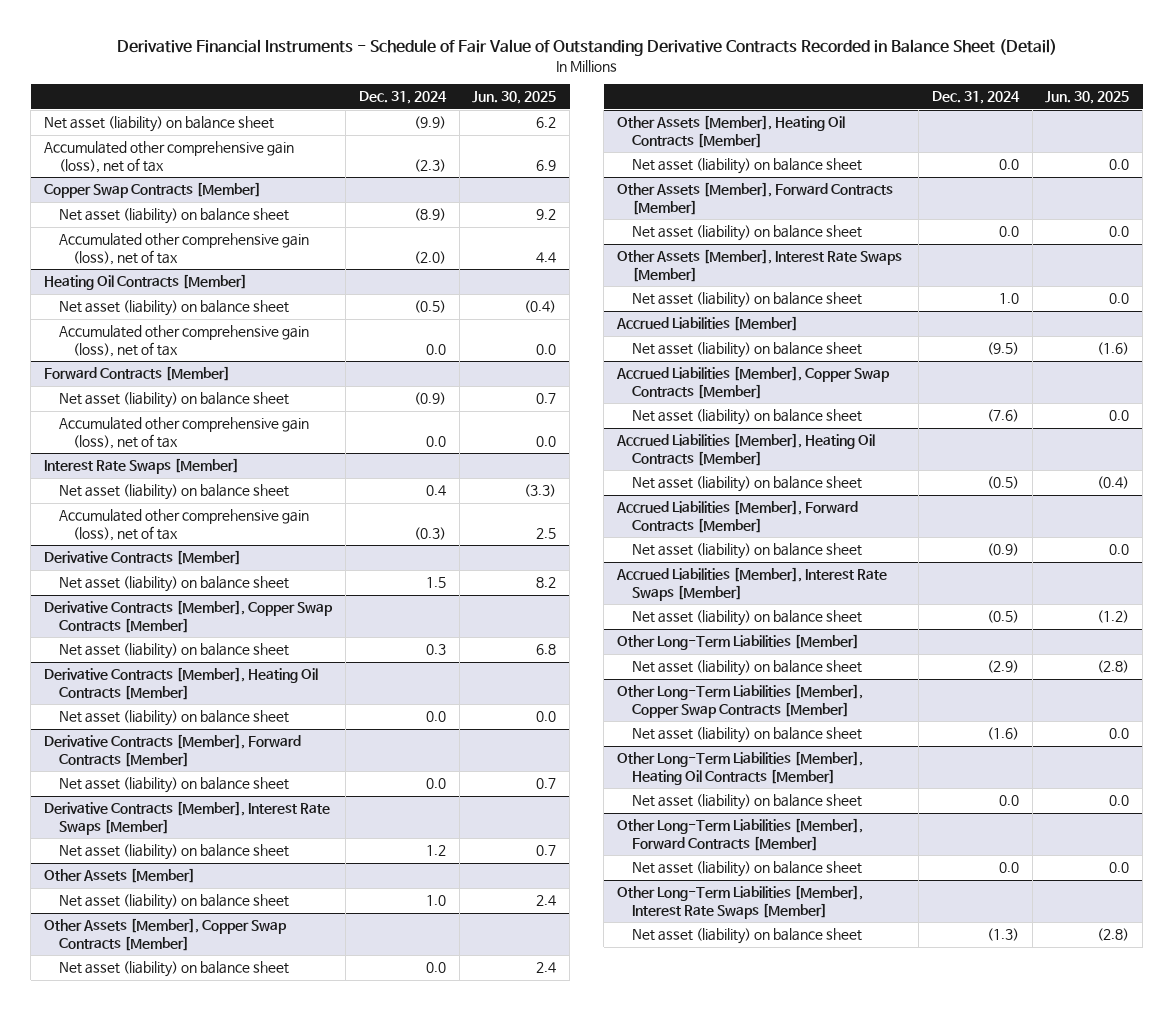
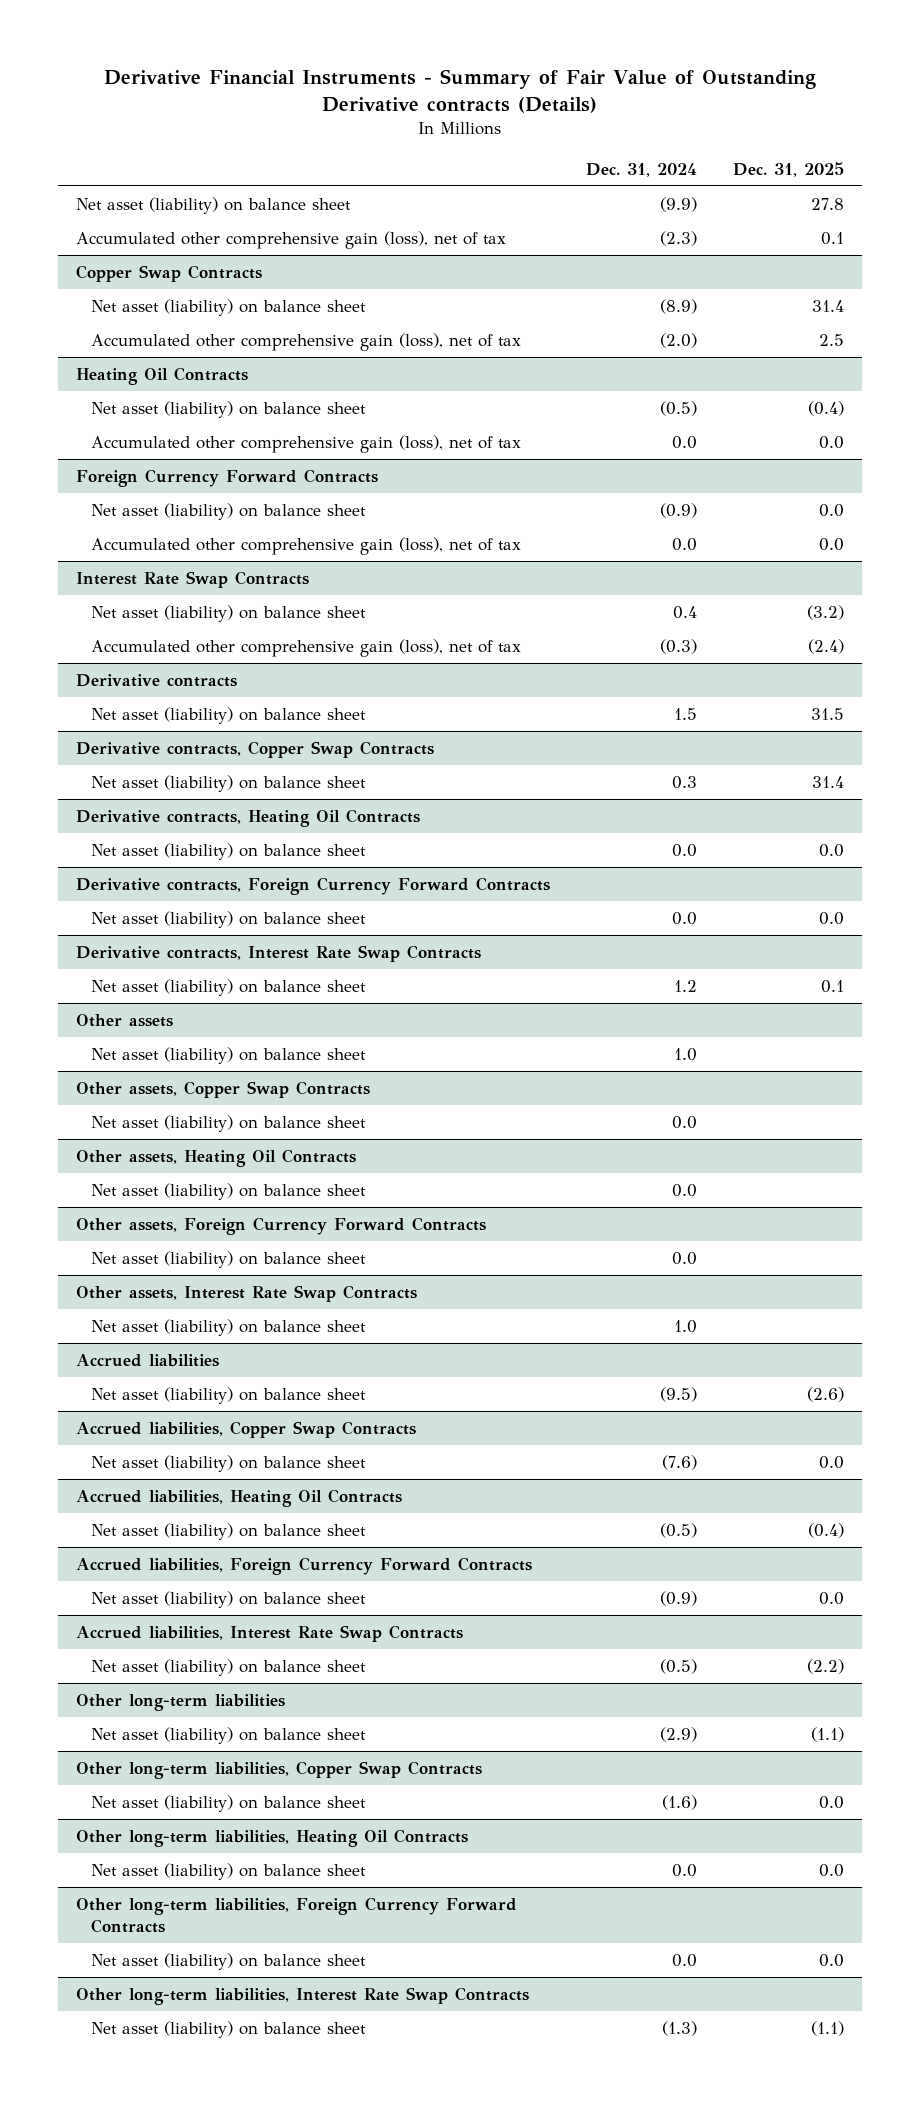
- Derivative Financial Instruments - Schedule of Fair Value of Outstanding Derivative Contracts Recorded in Balance Sheet (Detail)
+ Derivative Financial Instruments - Summary of Fair Value of Outstanding Derivative contracts (Details)
- | Dec. 31, 2024 | Jun. 30, 2025
+ | Dec. 31, 2024 | Dec. 31, 2025
- Copper Swap Contracts [Member]
+ Copper Swap Contracts
- Heating Oil Contracts [Member]
+ Heating Oil Contracts
- Forward Contracts [Member]
+ Foreign Currency Forward Contracts
- Interest Rate Swaps [Member]
+ Interest Rate Swap Contracts
- Derivative Contracts [Member]
+ Derivative contracts
- Derivative Contracts [Member], Copper Swap Contracts [Member]
+ Derivative contracts, Copper Swap Contracts
- Derivative Contracts [Member], Heating Oil Contracts [Member]
+ Derivative contracts, Heating Oil Contracts
- Derivative Contracts [Member], Forward Contracts [Member]
+ Derivative contracts, Foreign Currency Forward Contracts
- Derivative Contracts [Member], Interest Rate Swaps [Member]
+ Derivative contracts, Interest Rate Swap Contracts
- Other Assets [Member]
+ Other assets
- Other Assets [Member], Copper Swap Contracts [Member]
+ Other assets, Copper Swap Contracts
- Other Assets [Member], Heating Oil Contracts [Member]
+ Other assets, Heating Oil Contracts
- Other Assets [Member], Forward Contracts [Member]
+ Other assets, Foreign Currency Forward Contracts
- Other Assets [Member], Interest Rate Swaps [Member]
+ Other assets, Interest Rate Swap Contracts
- Accrued Liabilities [Member]
+ Accrued liabilities
- Accrued Liabilities [Member], Copper Swap Contracts [Member]
+ Accrued liabilities, Copper Swap Contracts
- Accrued Liabilities [Member], Heating Oil Contracts [Member]
+ Accrued liabilities, Heating Oil Contracts
- Accrued Liabilities [Member], Forward Contracts [Member]
+ Accrued liabilities, Foreign Currency Forward Contracts
- Accrued Liabilities [Member], Interest Rate Swaps [Member]
+ Accrued liabilities, Interest Rate Swap Contracts
- Other Long-Term Liabilities [Member]
+ Other long-term liabilities
- Other Long-Term Liabilities [Member], Copper Swap Contracts [Member]
+ Other long-term liabilities, Copper Swap Contracts
- Other Long-Term Liabilities [Member], Heating Oil Contracts [Member]
+ Other long-term liabilities, Heating Oil Contracts
- Other Long-Term Liabilities [Member], Forward Contracts [Member]
+ Other long-term liabilities, Foreign Currency Forward Contracts
- Other Long-Term Liabilities [Member], Interest Rate Swaps [Member]
+ Other long-term liabilities, Interest Rate Swap Contracts

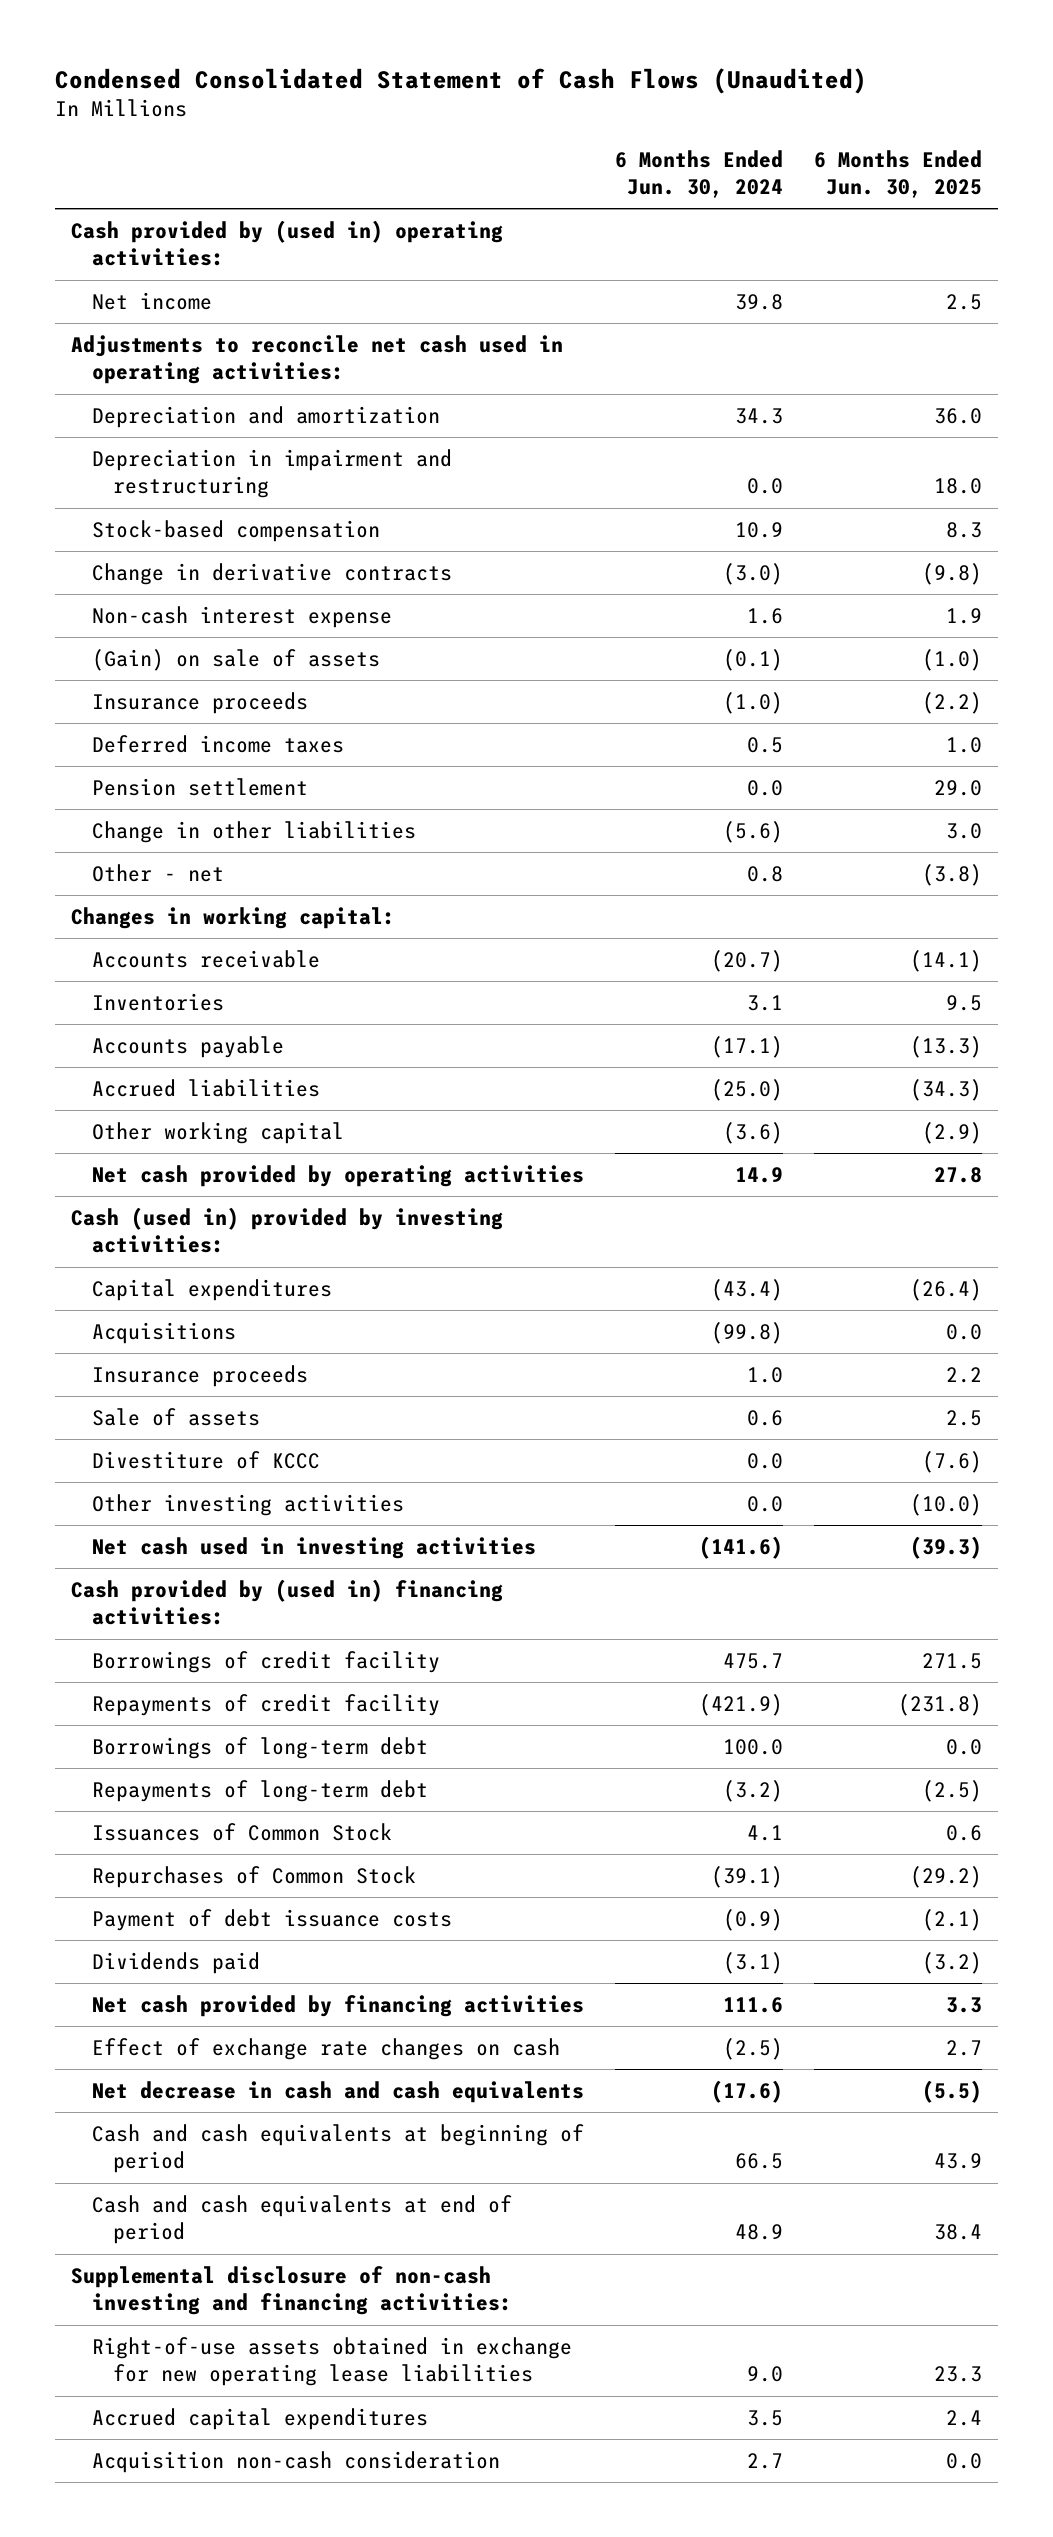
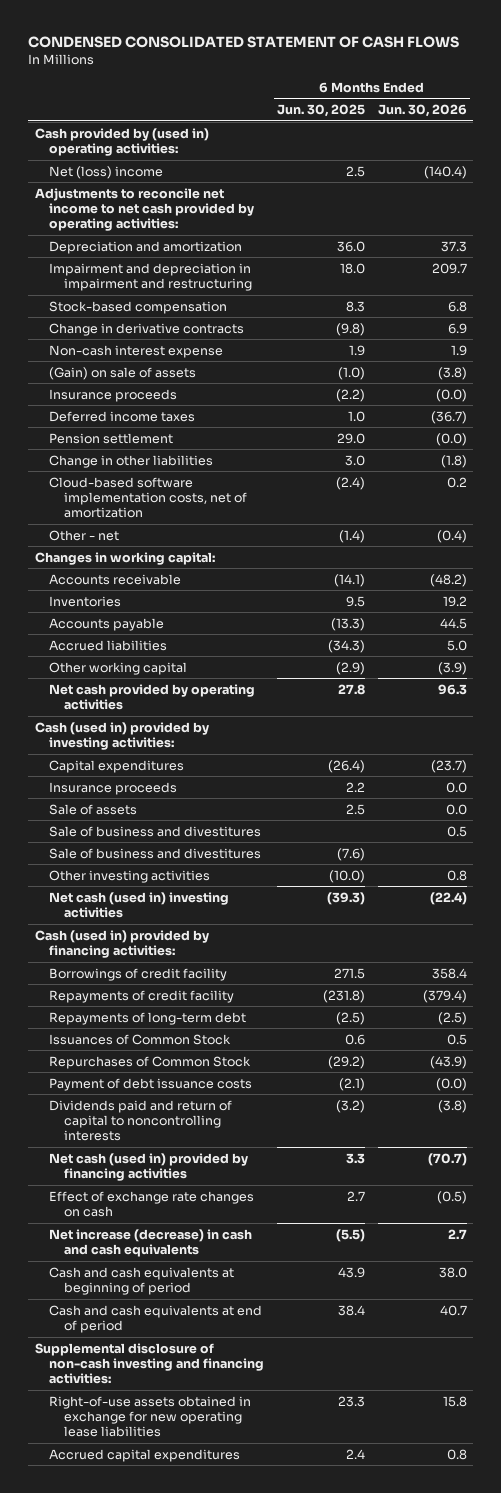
- Condensed Consolidated Statement of Cash Flows (Unaudited)
+ CONDENSED CONSOLIDATED STATEMENT OF CASH FLOWS
- | 6 Months Ended Jun. 30, 2024 | 6 Months Ended Jun. 30, 2025
+ | 6 Months Ended Jun. 30, 2025 | 6 Months Ended Jun. 30, 2026
- Net income | 39.8 | 2.5
- Adjustments to reconcile net cash used in operating activities:
+ Net (loss) income | 2.5 | (140.4)
+ Adjustments to reconcile net income to net cash provided by operating activities:
- Depreciation in impairment and restructuring | 0.0 | 18.0
+ Impairment and depreciation in impairment and restructuring | 18.0 | 209.7
- Other - net | 0.8 | (3.8)
+ Cloud-based software implementation costs, net of amortization | (2.4) | 0.2
+ Other - net | (1.4) | (0.4)
- Acquisitions | (99.8) | 0.0
- Divestiture of KCCC | 0.0 | (7.6)
+ Sale of business and divestitures | | 0.5
+ Sale of business and divestitures | (7.6) |
- Net cash used in investing activities | (141.6) | (39.3)
- Cash provided by (used in) financing activities:
+ Net cash (used in) investing activities | (39.3) | (22.4)
+ Cash (used in) provided by financing activities:
- Borrowings of long-term debt | 100.0 | 0.0
- Dividends paid | (3.1) | (3.2)
- Net cash provided by financing activities | 111.6 | 3.3
+ Dividends paid and return of capital to noncontrolling interests | (3.2) | (3.8)
+ Net cash (used in) provided by financing activities | 3.3 | (70.7)
- Net decrease in cash and cash equivalents | (17.6) | (5.5)
+ Net increase (decrease) in cash and cash equivalents | (5.5) | 2.7
- Acquisition non-cash consideration | 2.7 | 0.0

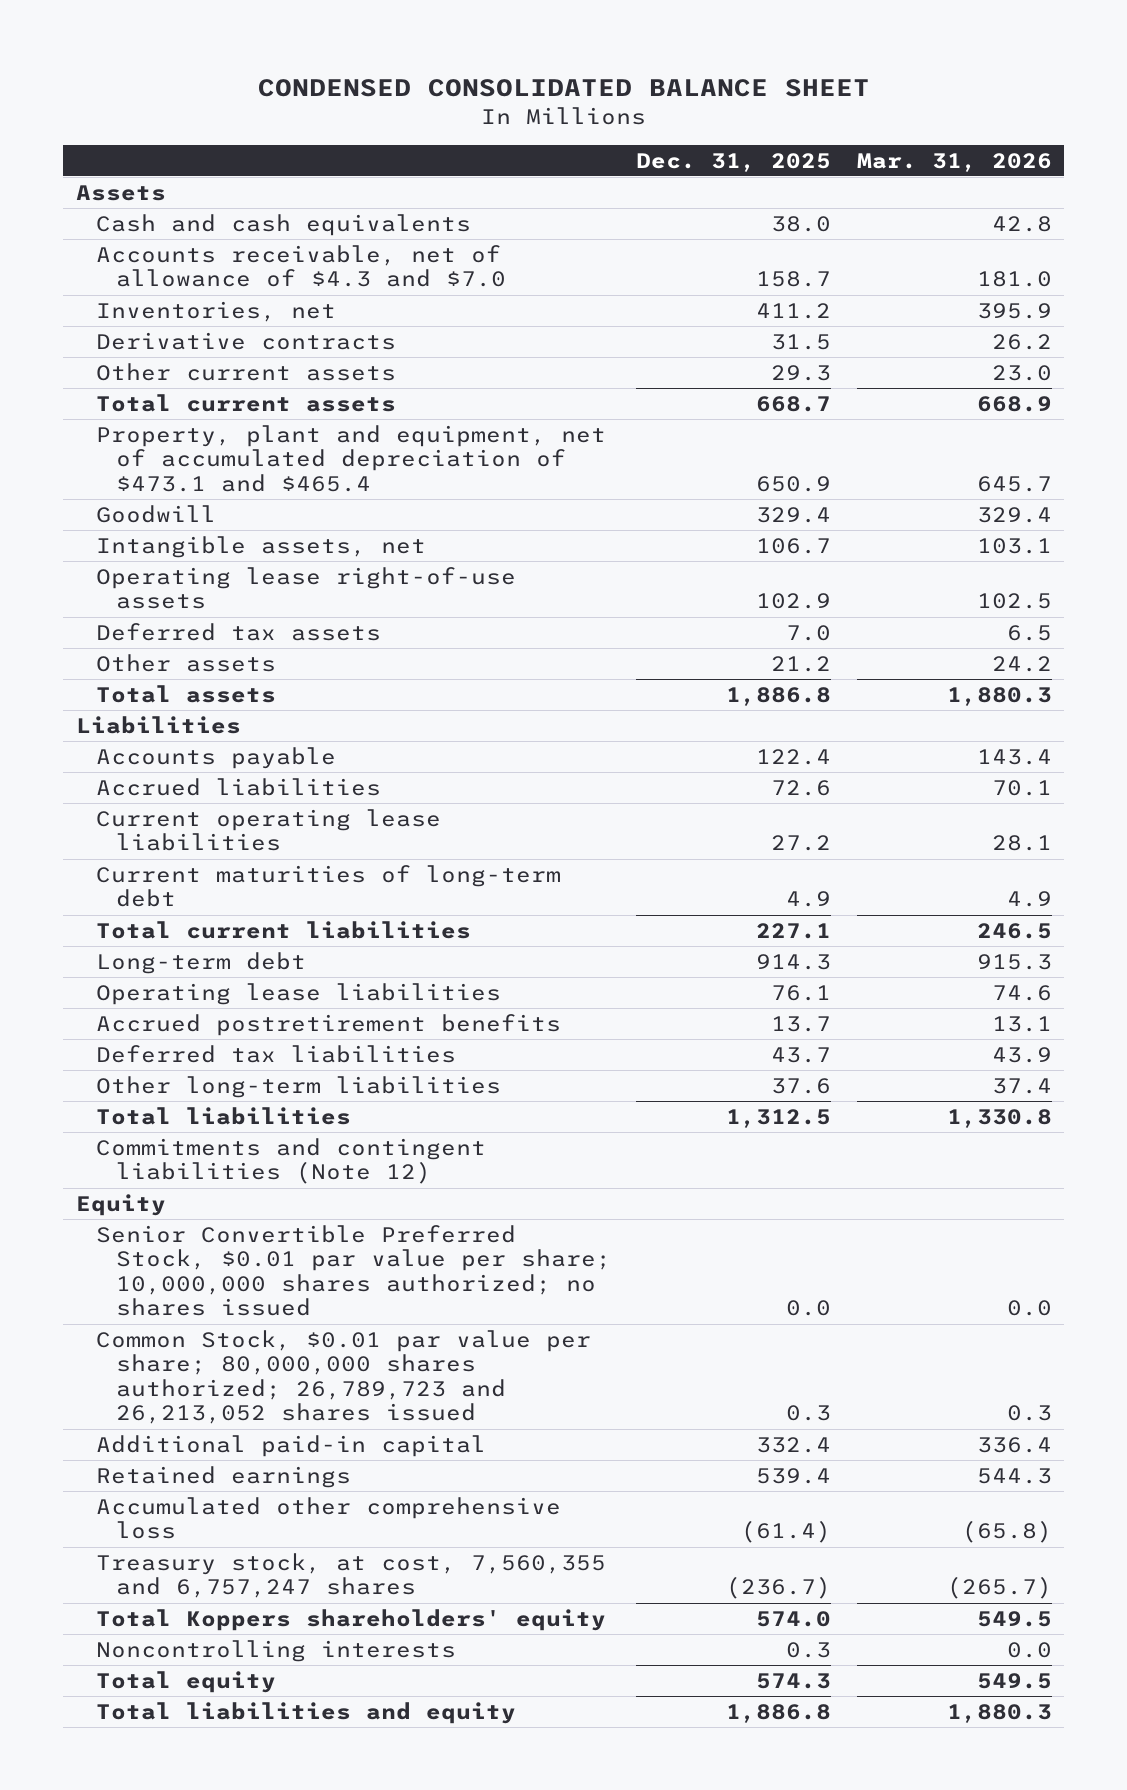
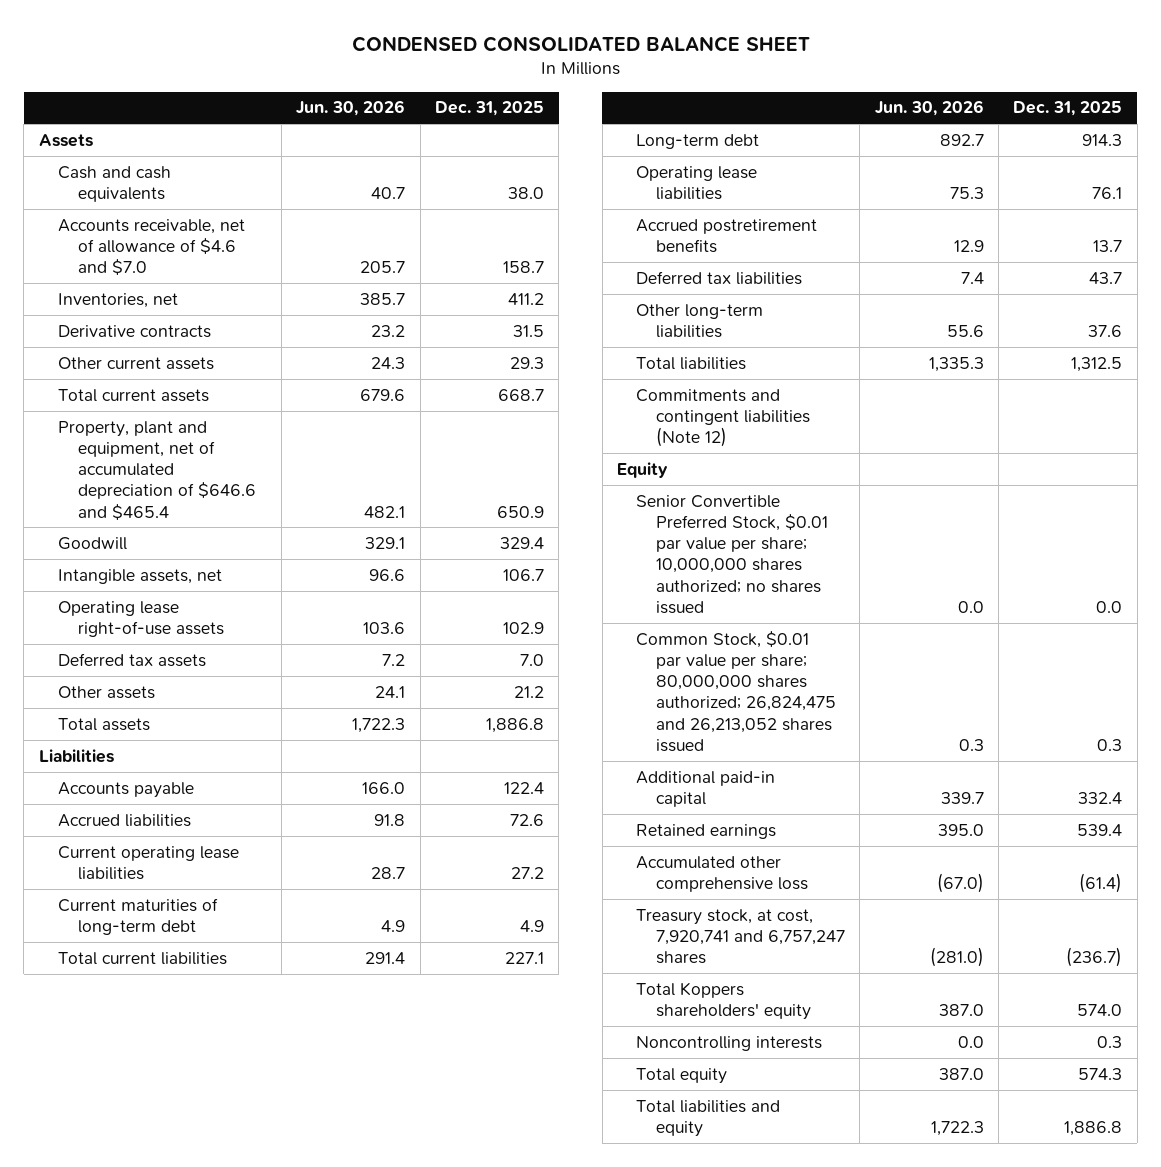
- | Dec. 31, 2025 | Mar. 31, 2026
+ | Jun. 30, 2026 | Dec. 31, 2025
- Accounts receivable, net of allowance of $4.3 and $7.0 | 158.7 | 181.0
+ Accounts receivable, net of allowance of $4.6 and $7.0 | 205.7 | 158.7
- Property, plant and equipment, net of accumulated depreciation of $473.1 and $465.4 | 650.9 | 645.7
+ Property, plant and equipment, net of accumulated depreciation of $646.6 and $465.4 | 482.1 | 650.9
- Common Stock, $0.01 par value per share; 80,000,000 shares authorized; 26,789,723 and 26,213,052 shares issued | 0.3 | 0.3
+ Common Stock, $0.01 par value per share; 80,000,000 shares authorized; 26,824,475 and 26,213,052 shares issued | 0.3 | 0.3
- Treasury stock, at cost, 7,560,355 and 6,757,247 shares | (236.7) | (265.7)
+ Treasury stock, at cost, 7,920,741 and 6,757,247 shares | (281.0) | (236.7)

